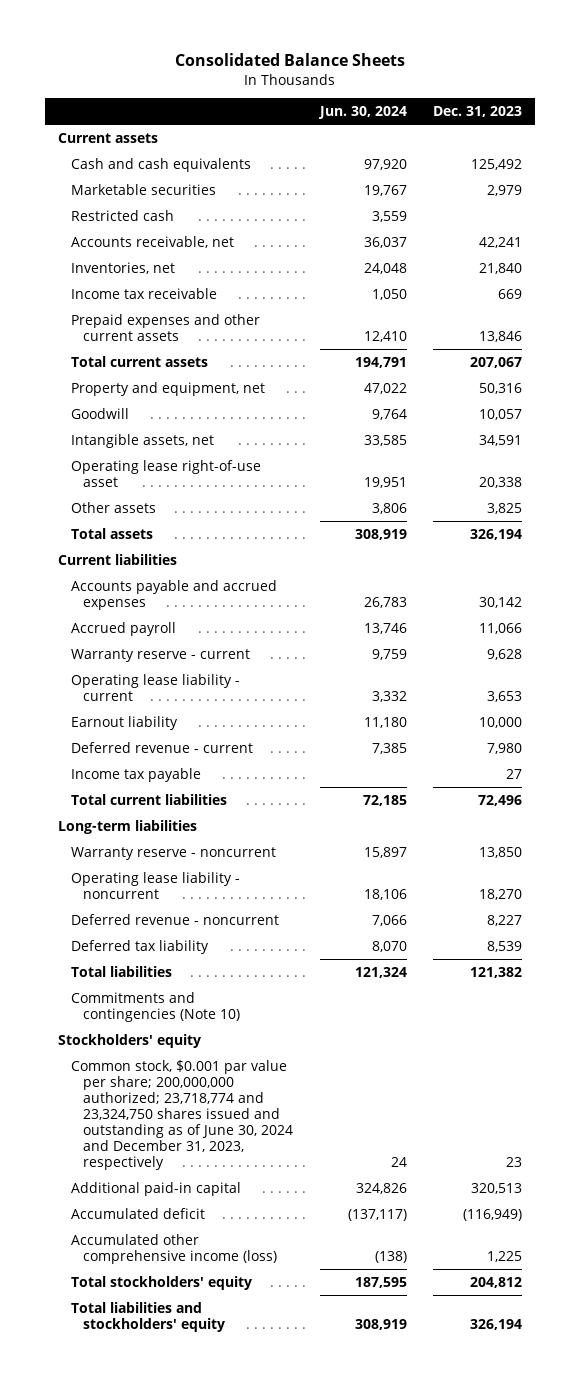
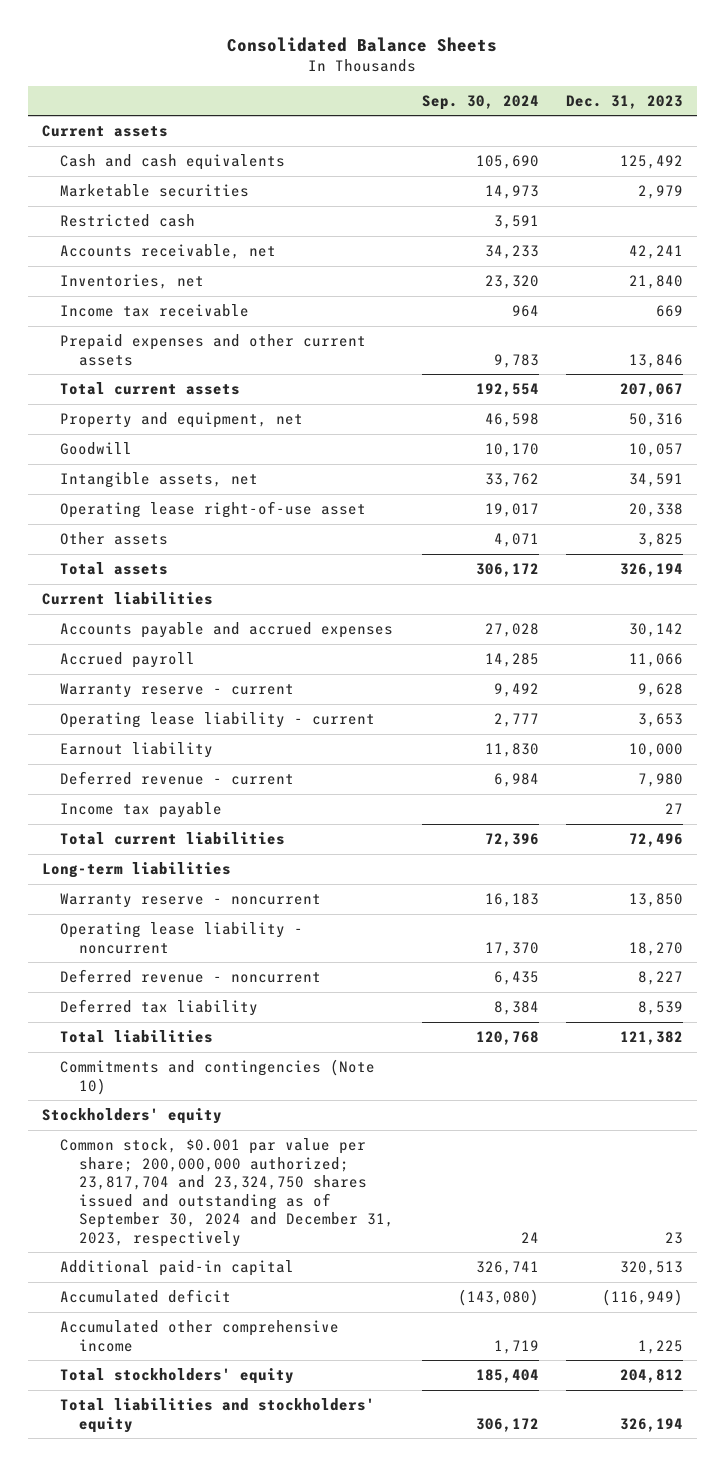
- | Jun. 30, 2024 | Dec. 31, 2023
+ | Sep. 30, 2024 | Dec. 31, 2023
- Common stock, $0.001 par value per share; 200,000,000 authorized; 23,718,774 and 23,324,750 shares issued and outstanding as of June 30, 2024 and December 31, 2023, respectively | 24 | 23
+ Common stock, $0.001 par value per share; 200,000,000 authorized; 23,817,704 and 23,324,750 shares issued and outstanding as of September 30, 2024 and December 31, 2023, respectively | 24 | 23
- Accumulated other comprehensive income (loss) | (138) | 1,225
+ Accumulated other comprehensive income | 1,719 | 1,225

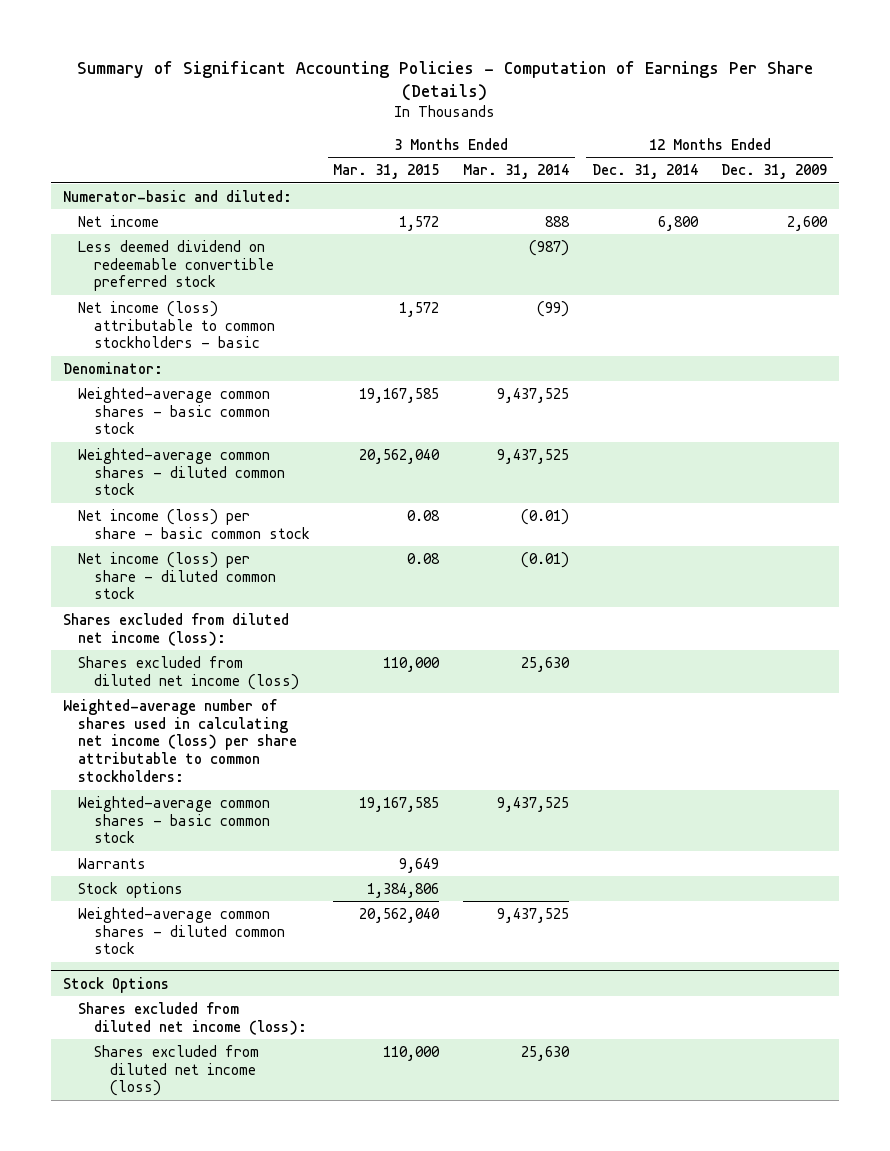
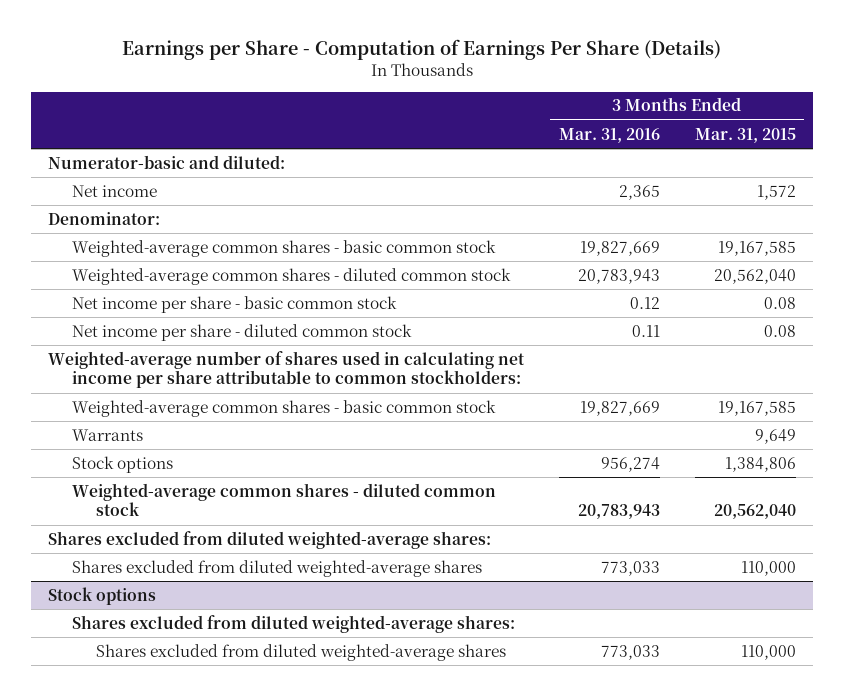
- Summary of Significant Accounting Policies - Computation of Earnings Per Share (Details)
+ Earnings per Share - Computation of Earnings Per Share (Details)
- | 3 Months Ended Mar. 31, 2015 | 3 Months Ended Mar. 31, 2014 | 12 Months Ended Dec. 31, 2014 | 12 Months Ended Dec. 31, 2009
+ | 3 Months Ended Mar. 31, 2016 | 3 Months Ended Mar. 31, 2015
- Less deemed dividend on redeemable convertible preferred stock | | (987) | |
- Net income (loss) attributable to common stockholders - basic | 1,572 | (99) | |
- Net income (loss) per share - basic common stock | 0.08 | (0.01) | |
- Net income (loss) per share - diluted common stock | 0.08 | (0.01) | |
- Shares excluded from diluted net income (loss):
- Shares excluded from diluted net income (loss) | 110,000 | 25,630 | |
- Weighted-average number of shares used in calculating net income (loss) per share attributable to common stockholders:
+ Net income per share - basic common stock | 0.12 | 0.08
+ Net income per share - diluted common stock | 0.11 | 0.08
+ Weighted-average number of shares used in calculating net income per share attributable to common stockholders:
- Stock Options
- Shares excluded from diluted net income (loss):
- Shares excluded from diluted net income (loss) | 110,000 | 25,630 | |
+ Shares excluded from diluted weighted-average shares:
+ Shares excluded from diluted weighted-average shares | 773,033 | 110,000
+ Stock options
+ Shares excluded from diluted weighted-average shares:
+ Shares excluded from diluted weighted-average shares | 773,033 | 110,000

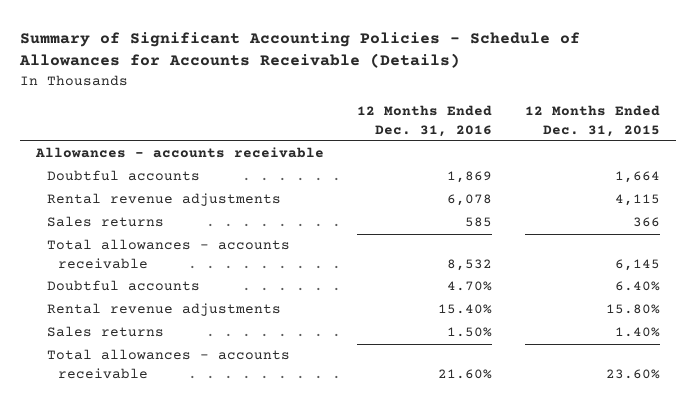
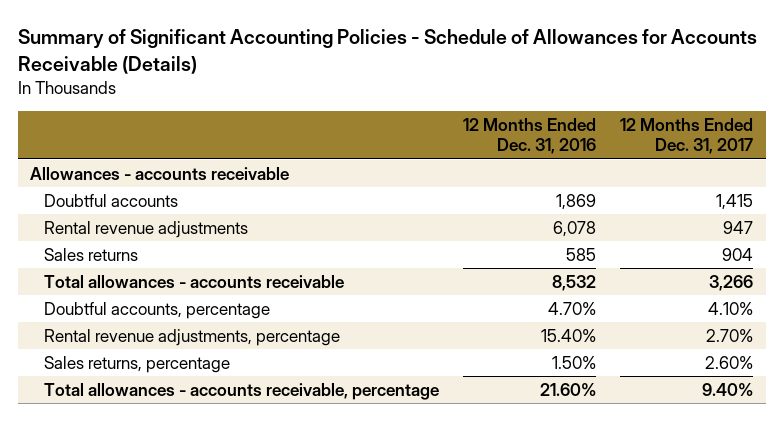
- | 12 Months Ended Dec. 31, 2016 | 12 Months Ended Dec. 31, 2015
+ | 12 Months Ended Dec. 31, 2016 | 12 Months Ended Dec. 31, 2017
- Doubtful accounts | 4.70% | 6.40%
- Rental revenue adjustments | 15.40% | 15.80%
- Sales returns | 1.50% | 1.40%
- Total allowances - accounts receivable | 21.60% | 23.60%
+ Doubtful accounts, percentage | 4.70% | 4.10%
+ Rental revenue adjustments, percentage | 15.40% | 2.70%
+ Sales returns, percentage | 1.50% | 2.60%
+ Total allowances - accounts receivable, percentage | 21.60% | 9.40%

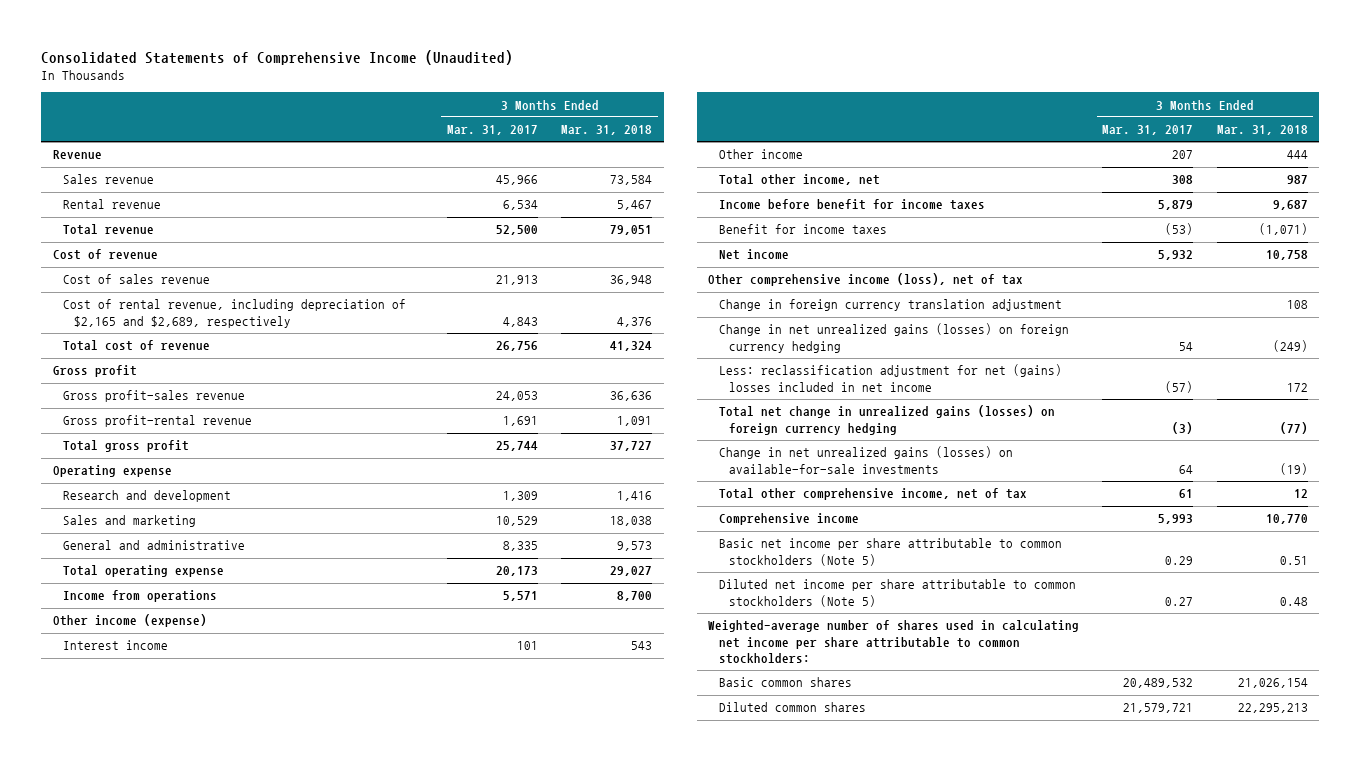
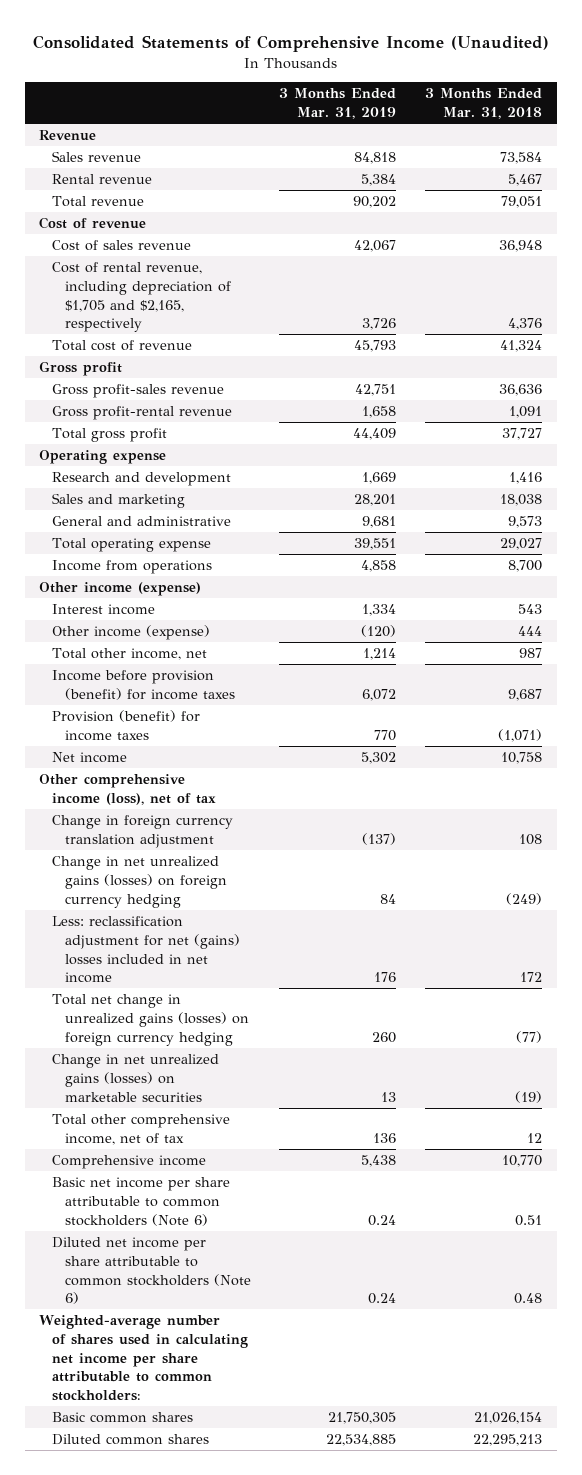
- | 3 Months Ended Mar. 31, 2017 | 3 Months Ended Mar. 31, 2018
+ | 3 Months Ended Mar. 31, 2019 | 3 Months Ended Mar. 31, 2018
- Cost of rental revenue, including depreciation of $2,165 and $2,689, respectively | 4,843 | 4,376
+ Cost of rental revenue, including depreciation of $1,705 and $2,165, respectively | 3,726 | 4,376
- Other income | 207 | 444
+ Other income (expense) | (120) | 444
- Income before benefit for income taxes | 5,879 | 9,687
- Benefit for income taxes | (53) | (1,071)
+ Income before provision (benefit) for income taxes | 6,072 | 9,687
+ Provision (benefit) for income taxes | 770 | (1,071)
- Change in net unrealized gains (losses) on available-for-sale investments | 64 | (19)
+ Change in net unrealized gains (losses) on marketable securities | 13 | (19)
- Basic net income per share attributable to common stockholders (Note 5) | 0.29 | 0.51
- Diluted net income per share attributable to common stockholders (Note 5) | 0.27 | 0.48
+ Basic net income per share attributable to common stockholders (Note 6) | 0.24 | 0.51
+ Diluted net income per share attributable to common stockholders (Note 6) | 0.24 | 0.48

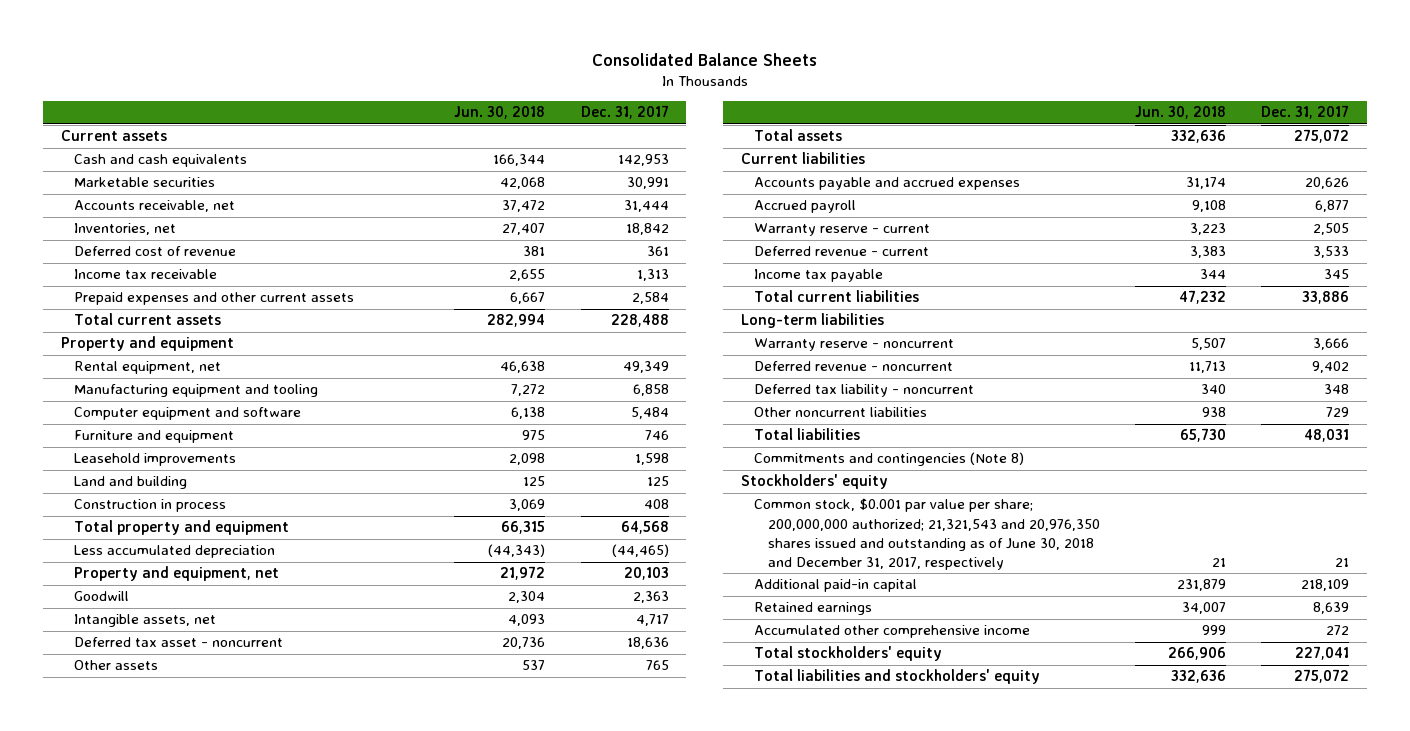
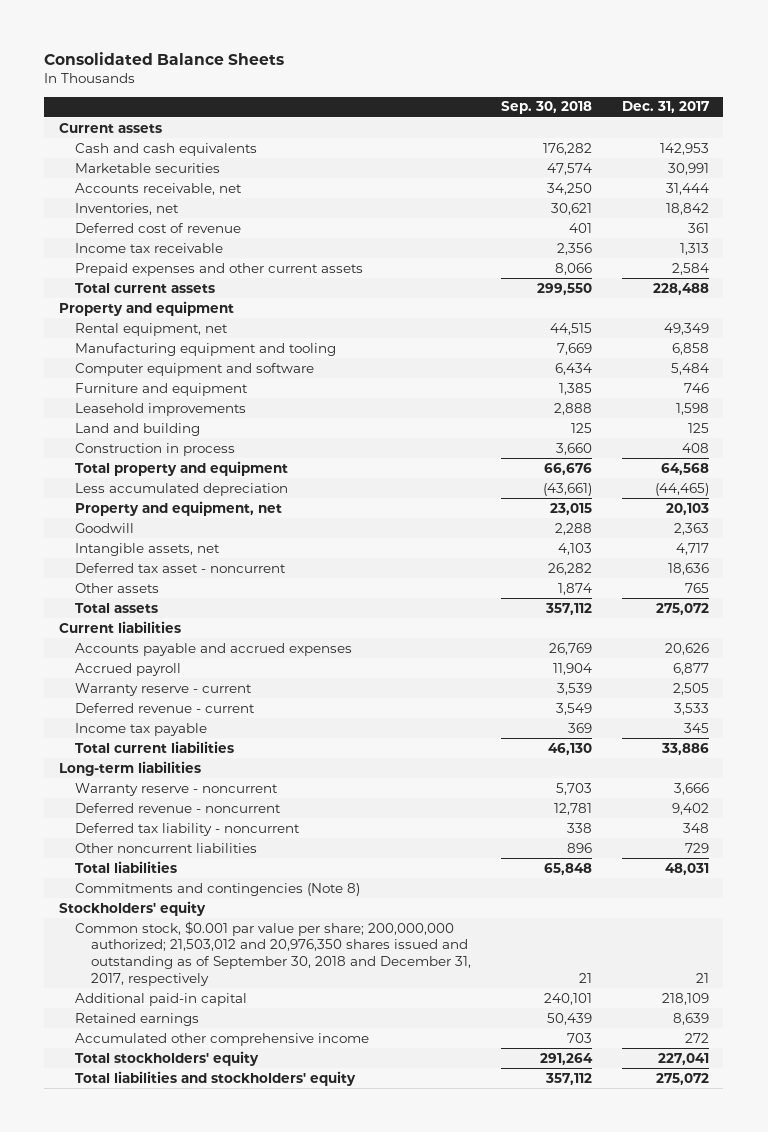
- | Jun. 30, 2018 | Dec. 31, 2017
+ | Sep. 30, 2018 | Dec. 31, 2017
- Common stock, $0.001 par value per share; 200,000,000 authorized; 21,321,543 and 20,976,350 shares issued and outstanding as of June 30, 2018 and December 31, 2017, respectively | 21 | 21
+ Common stock, $0.001 par value per share; 200,000,000 authorized; 21,503,012 and 20,976,350 shares issued and outstanding as of September 30, 2018 and December 31, 2017, respectively | 21 | 21

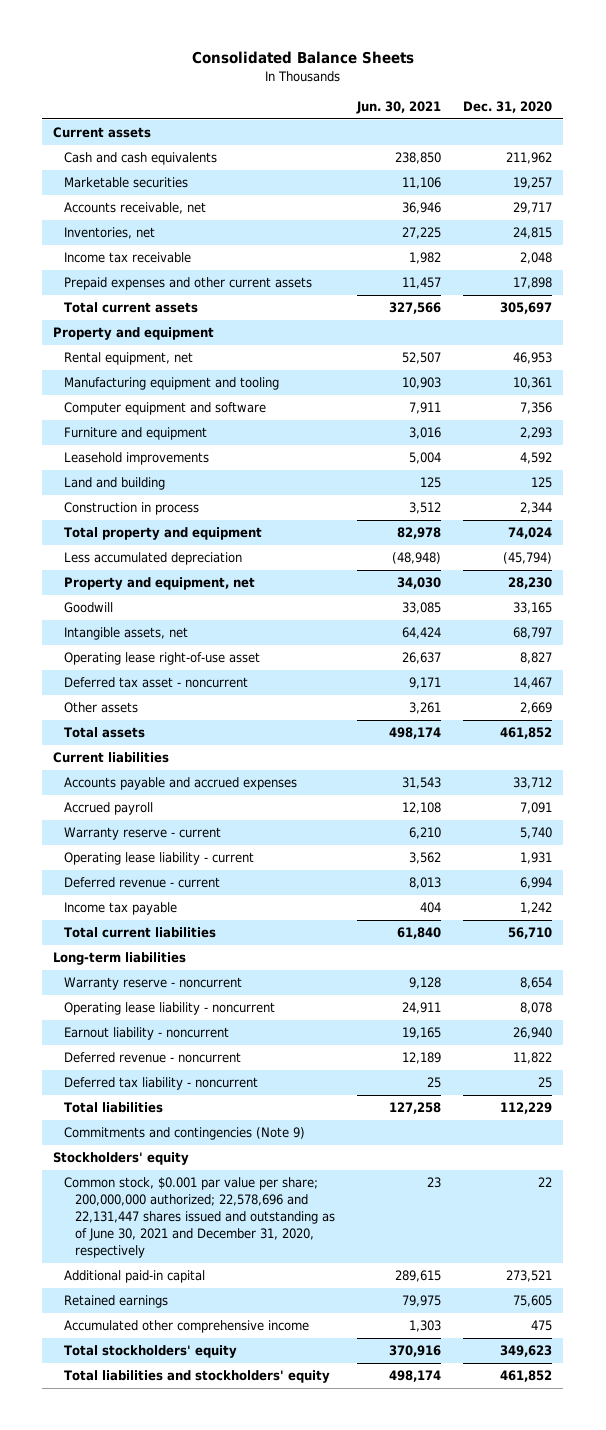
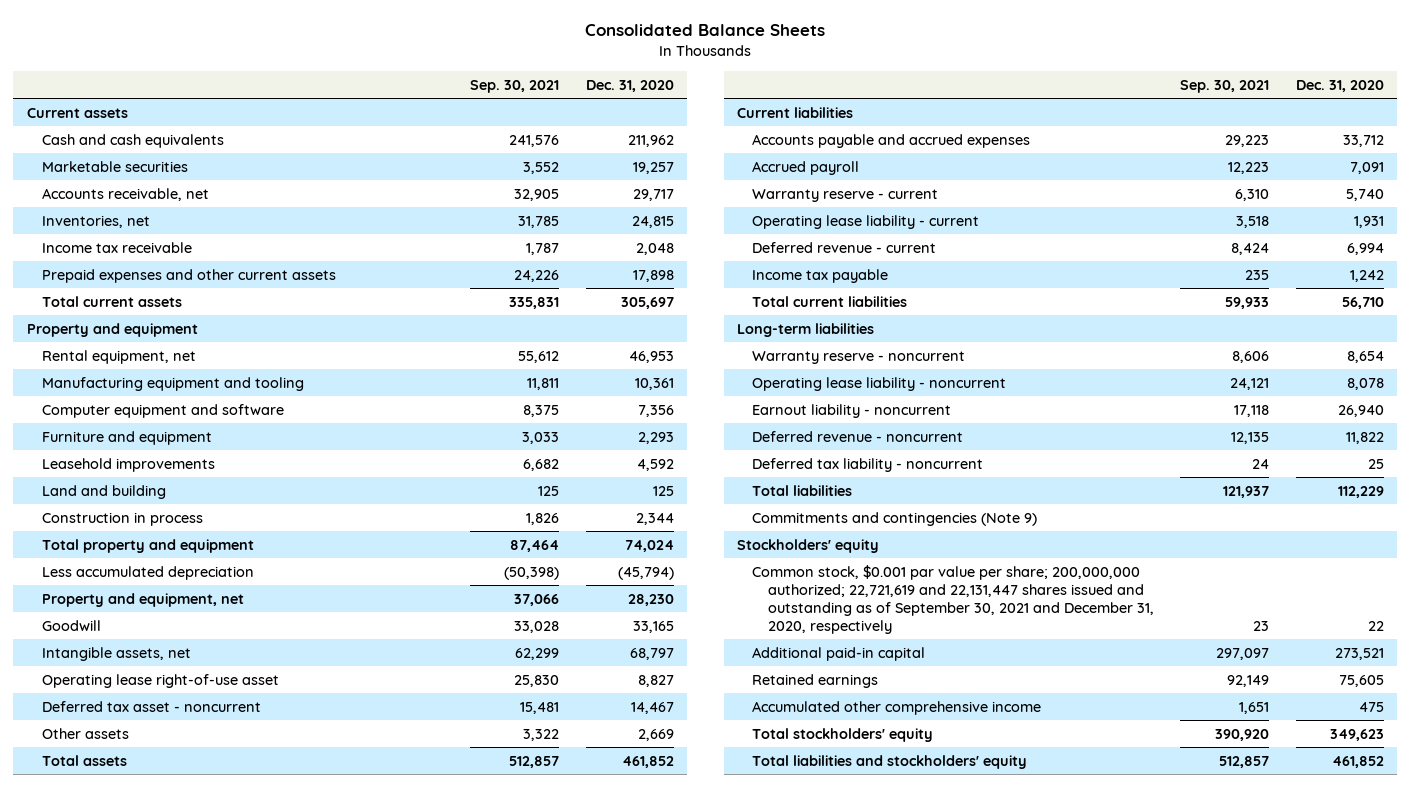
- | Jun. 30, 2021 | Dec. 31, 2020
+ | Sep. 30, 2021 | Dec. 31, 2020
- Common stock, $0.001 par value per share; 200,000,000 authorized; 22,578,696 and 22,131,447 shares issued and outstanding as of June 30, 2021 and December 31, 2020, respectively | 23 | 22
+ Common stock, $0.001 par value per share; 200,000,000 authorized; 22,721,619 and 22,131,447 shares issued and outstanding as of September 30, 2021 and December 31, 2020, respectively | 23 | 22

